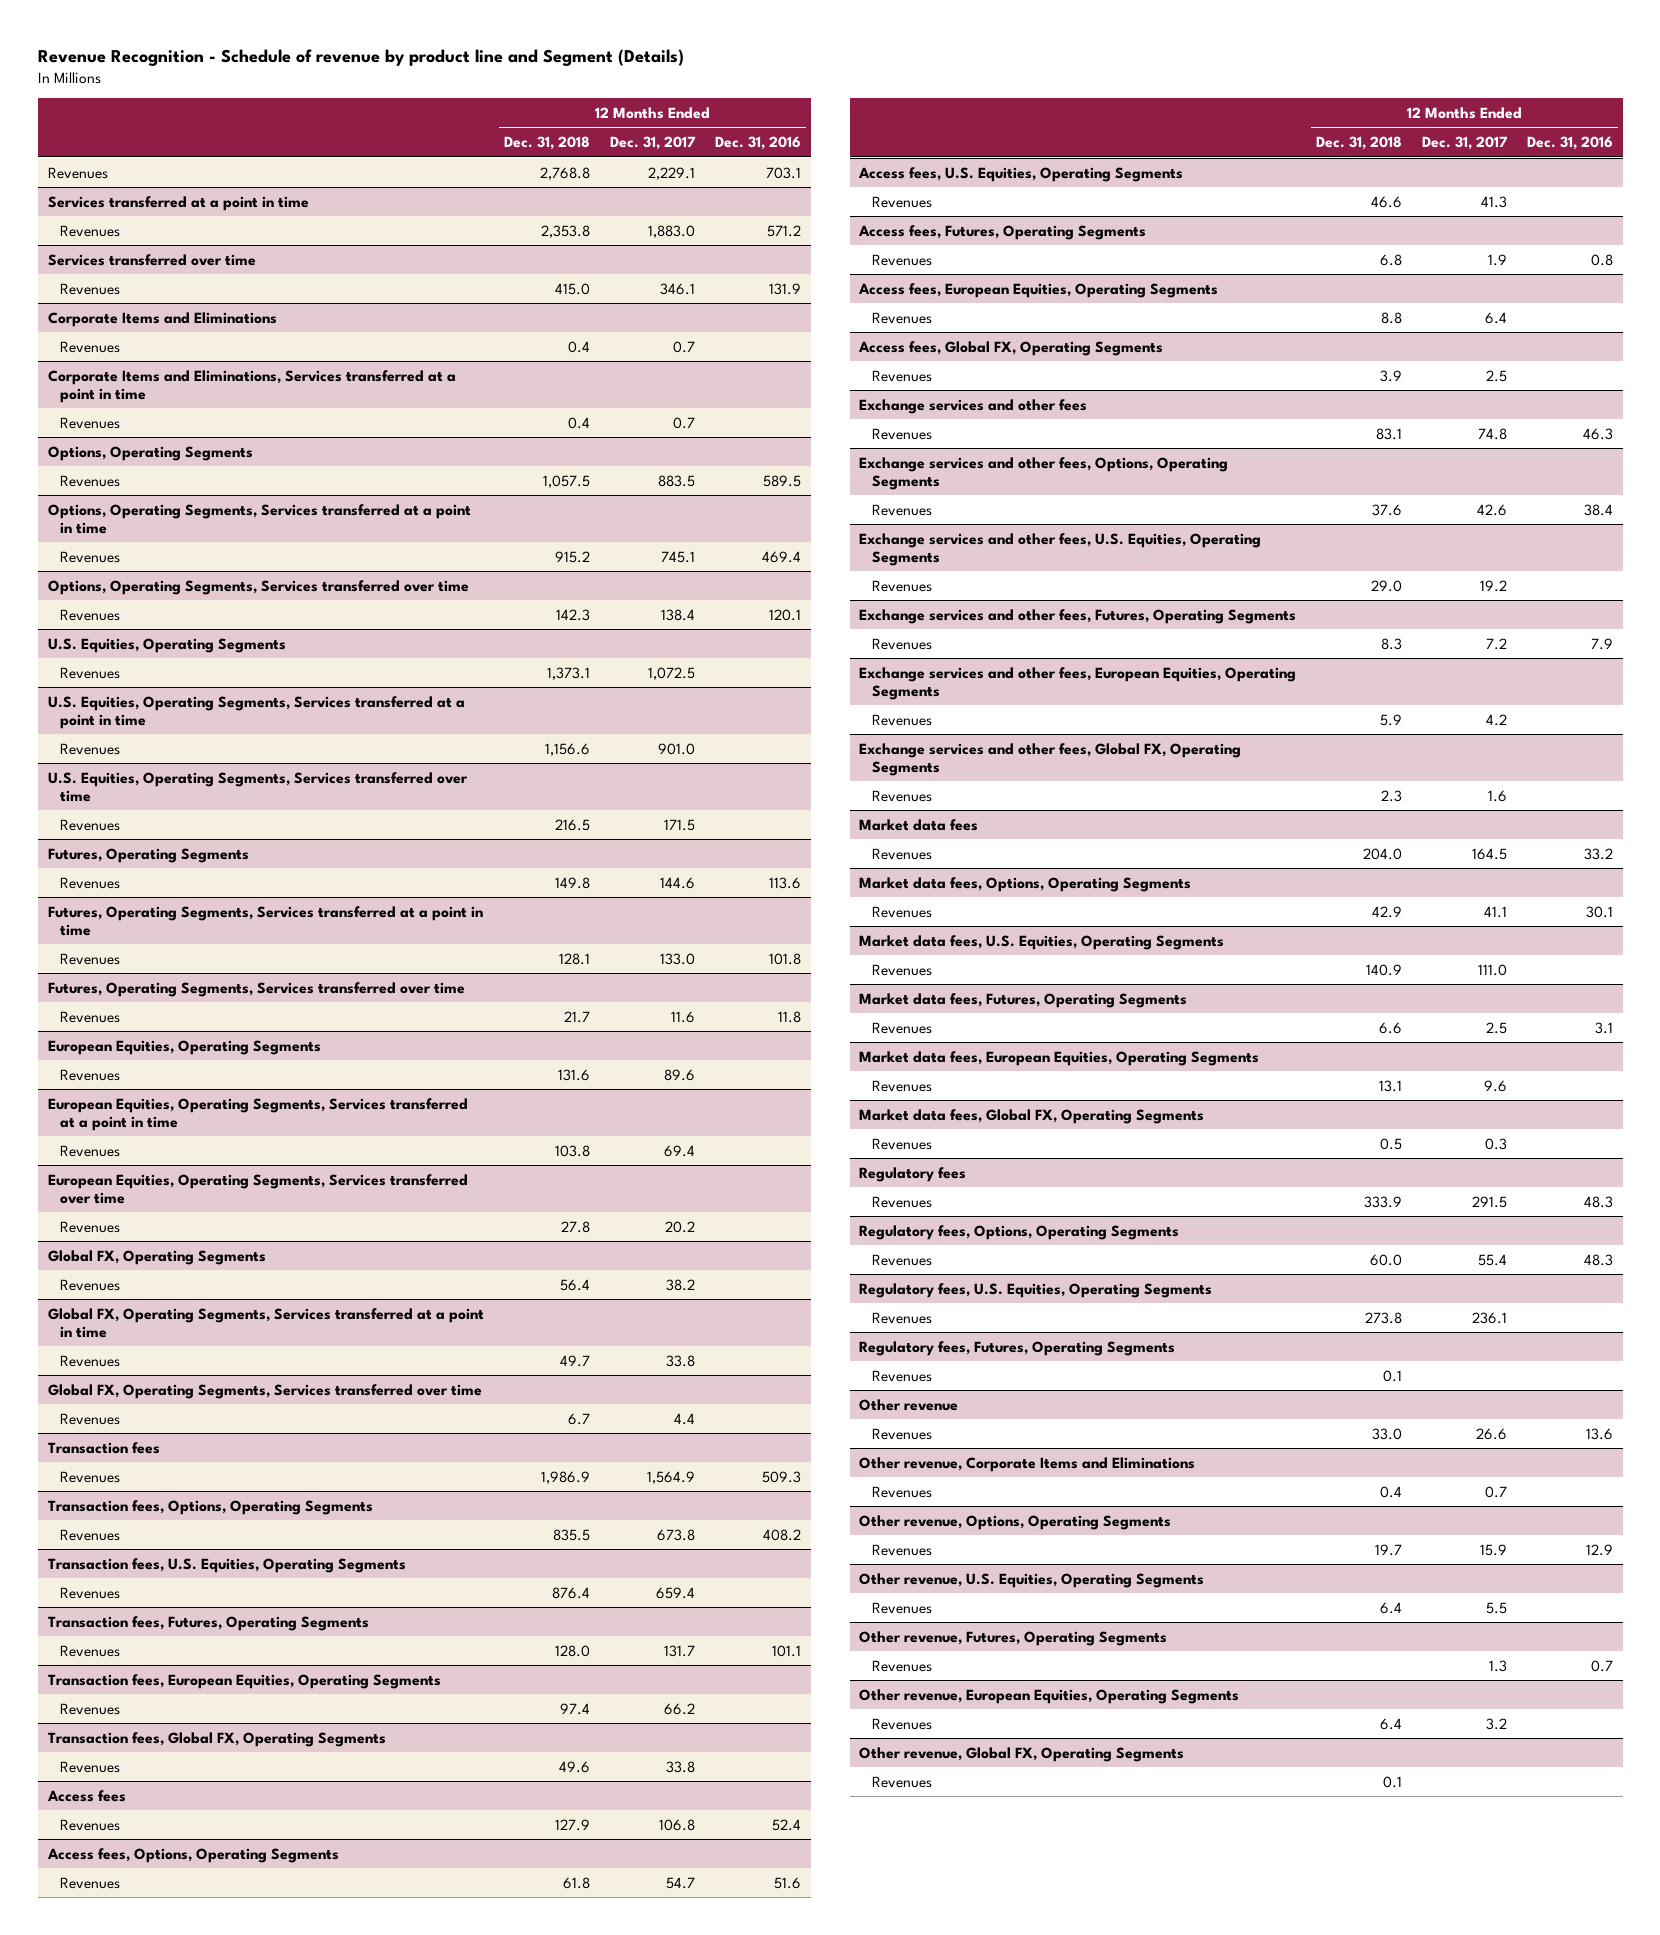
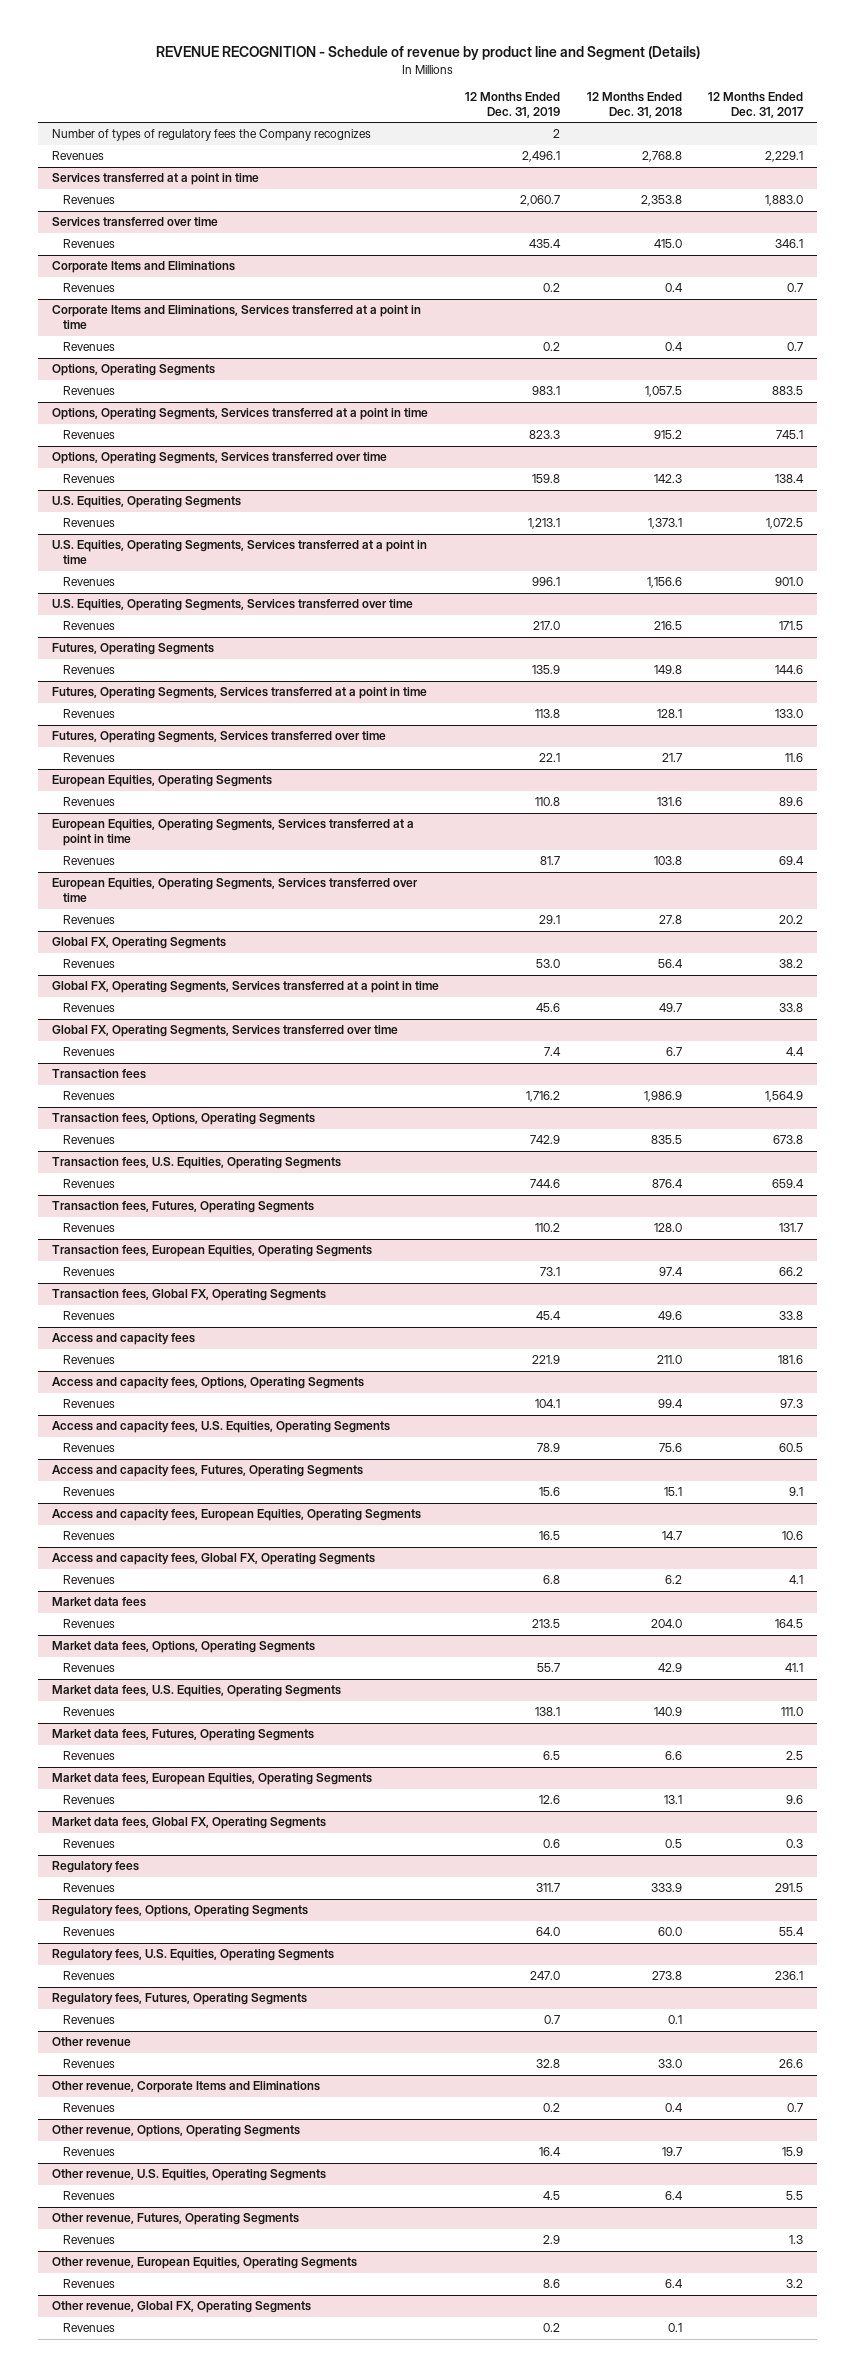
- Revenue Recognition - Schedule of revenue by product line and Segment (Details)
+ REVENUE RECOGNITION - Schedule of revenue by product line and Segment (Details)
- | 12 Months Ended Dec. 31, 2018 | 12 Months Ended Dec. 31, 2017 | 12 Months Ended Dec. 31, 2016
+ | 12 Months Ended Dec. 31, 2019 | 12 Months Ended Dec. 31, 2018 | 12 Months Ended Dec. 31, 2017
+ Number of types of regulatory fees the Company recognizes | 2 | |
- Access fees
- Revenues | 127.9 | 106.8 | 52.4
- Access fees, Options, Operating Segments
- Revenues | 61.8 | 54.7 | 51.6
- Access fees, U.S. Equities, Operating Segments
- Revenues | 46.6 | 41.3 |
- Access fees, Futures, Operating Segments
- Revenues | 6.8 | 1.9 | 0.8
- Access fees, European Equities, Operating Segments
- Revenues | 8.8 | 6.4 |
- Access fees, Global FX, Operating Segments
- Revenues | 3.9 | 2.5 |
- Exchange services and other fees
- Revenues | 83.1 | 74.8 | 46.3
- Exchange services and other fees, Options, Operating Segments
- Revenues | 37.6 | 42.6 | 38.4
- Exchange services and other fees, U.S. Equities, Operating Segments
- Revenues | 29.0 | 19.2 |
- Exchange services and other fees, Futures, Operating Segments
- Revenues | 8.3 | 7.2 | 7.9
- Exchange services and other fees, European Equities, Operating Segments
- Revenues | 5.9 | 4.2 |
- Exchange services and other fees, Global FX, Operating Segments
- Revenues | 2.3 | 1.6 |
+ Access and capacity fees
+ Revenues | 221.9 | 211.0 | 181.6
+ Access and capacity fees, Options, Operating Segments
+ Revenues | 104.1 | 99.4 | 97.3
+ Access and capacity fees, U.S. Equities, Operating Segments
+ Revenues | 78.9 | 75.6 | 60.5
+ Access and capacity fees, Futures, Operating Segments
+ Revenues | 15.6 | 15.1 | 9.1
+ Access and capacity fees, European Equities, Operating Segments
+ Revenues | 16.5 | 14.7 | 10.6
+ Access and capacity fees, Global FX, Operating Segments
+ Revenues | 6.8 | 6.2 | 4.1

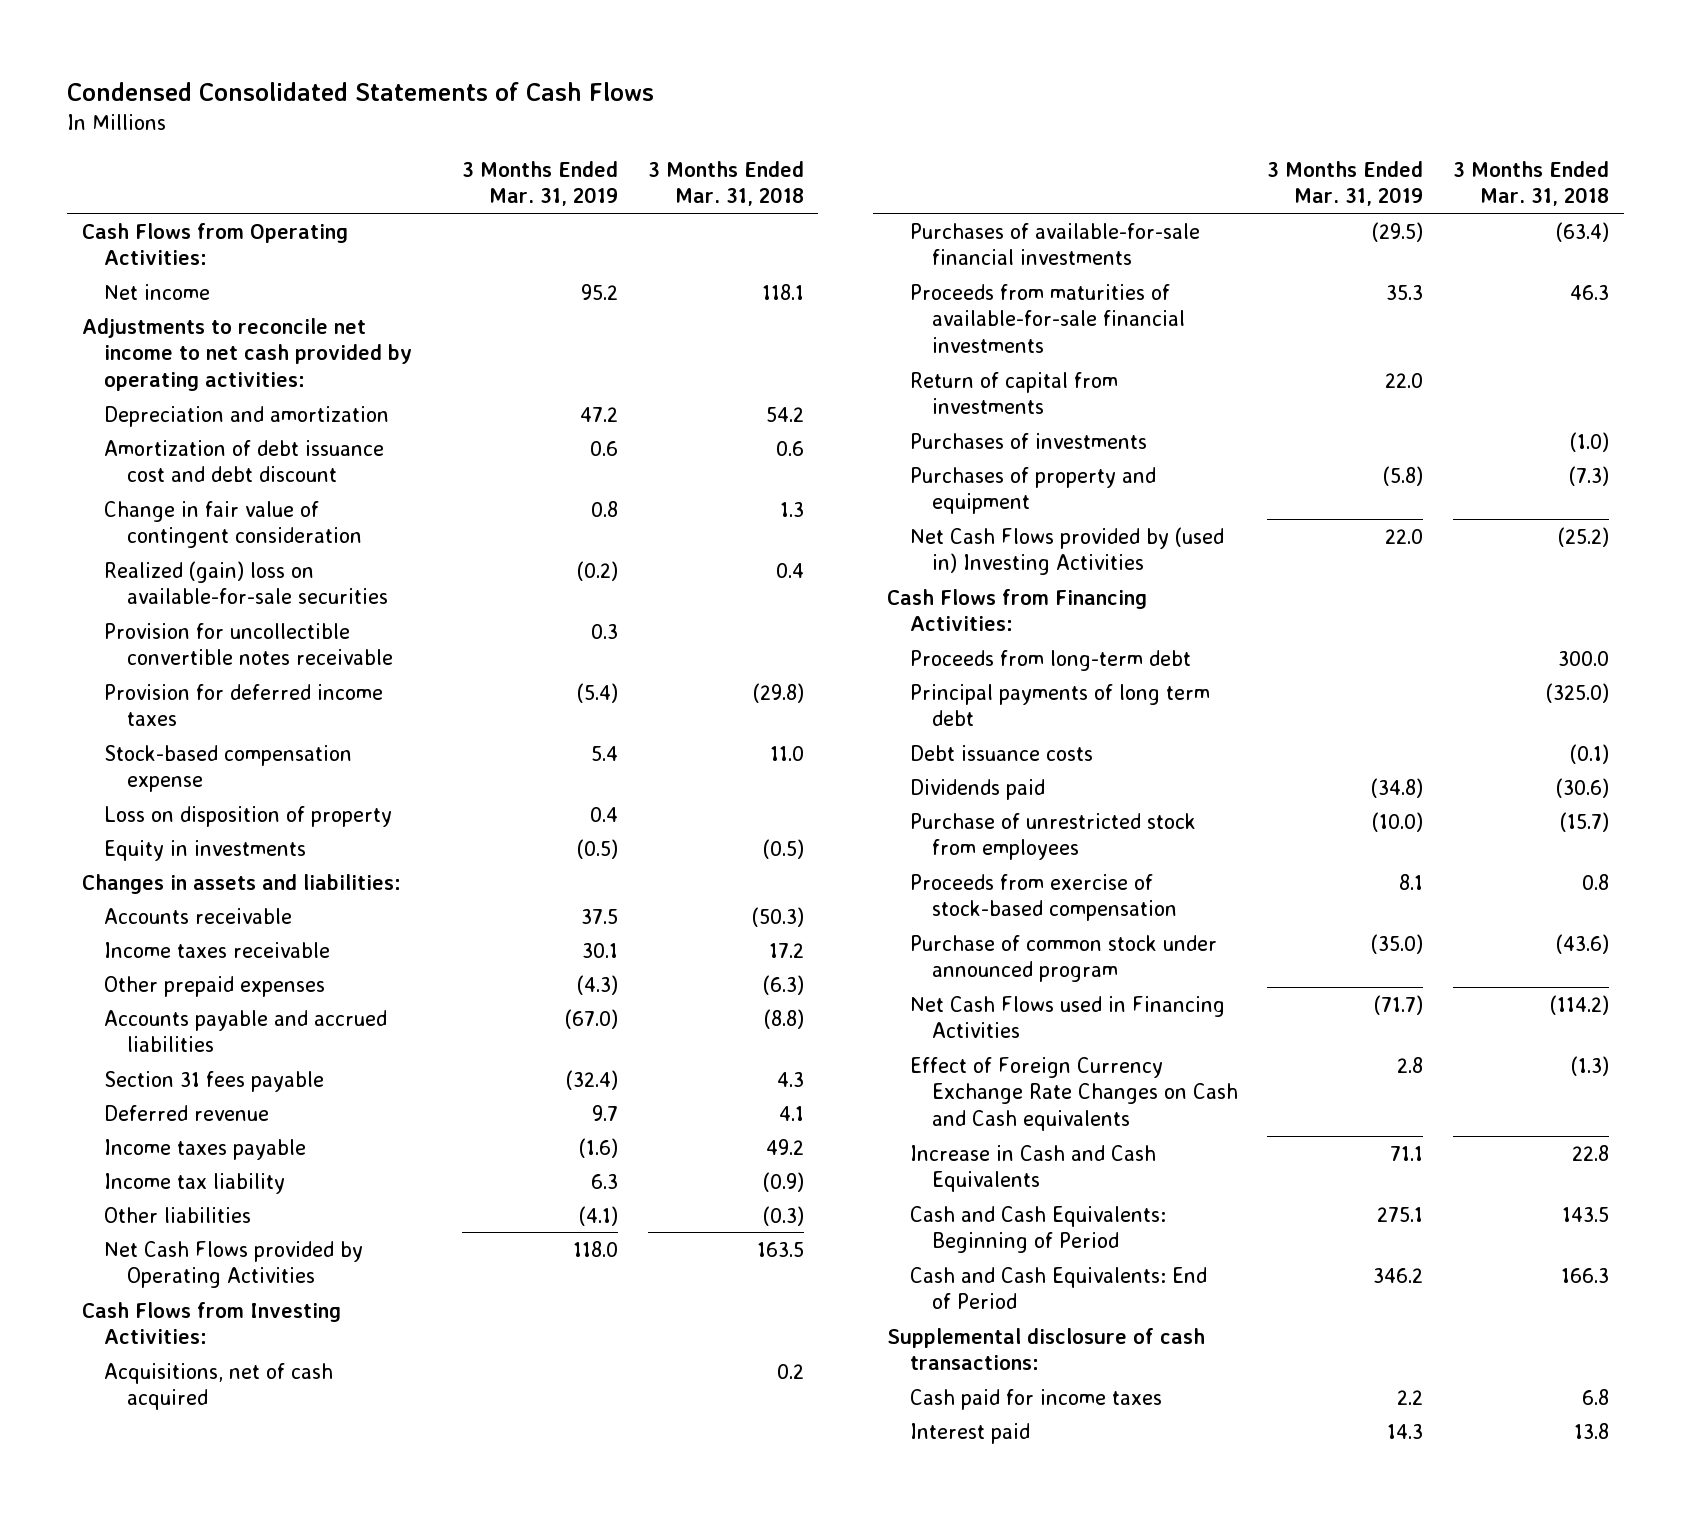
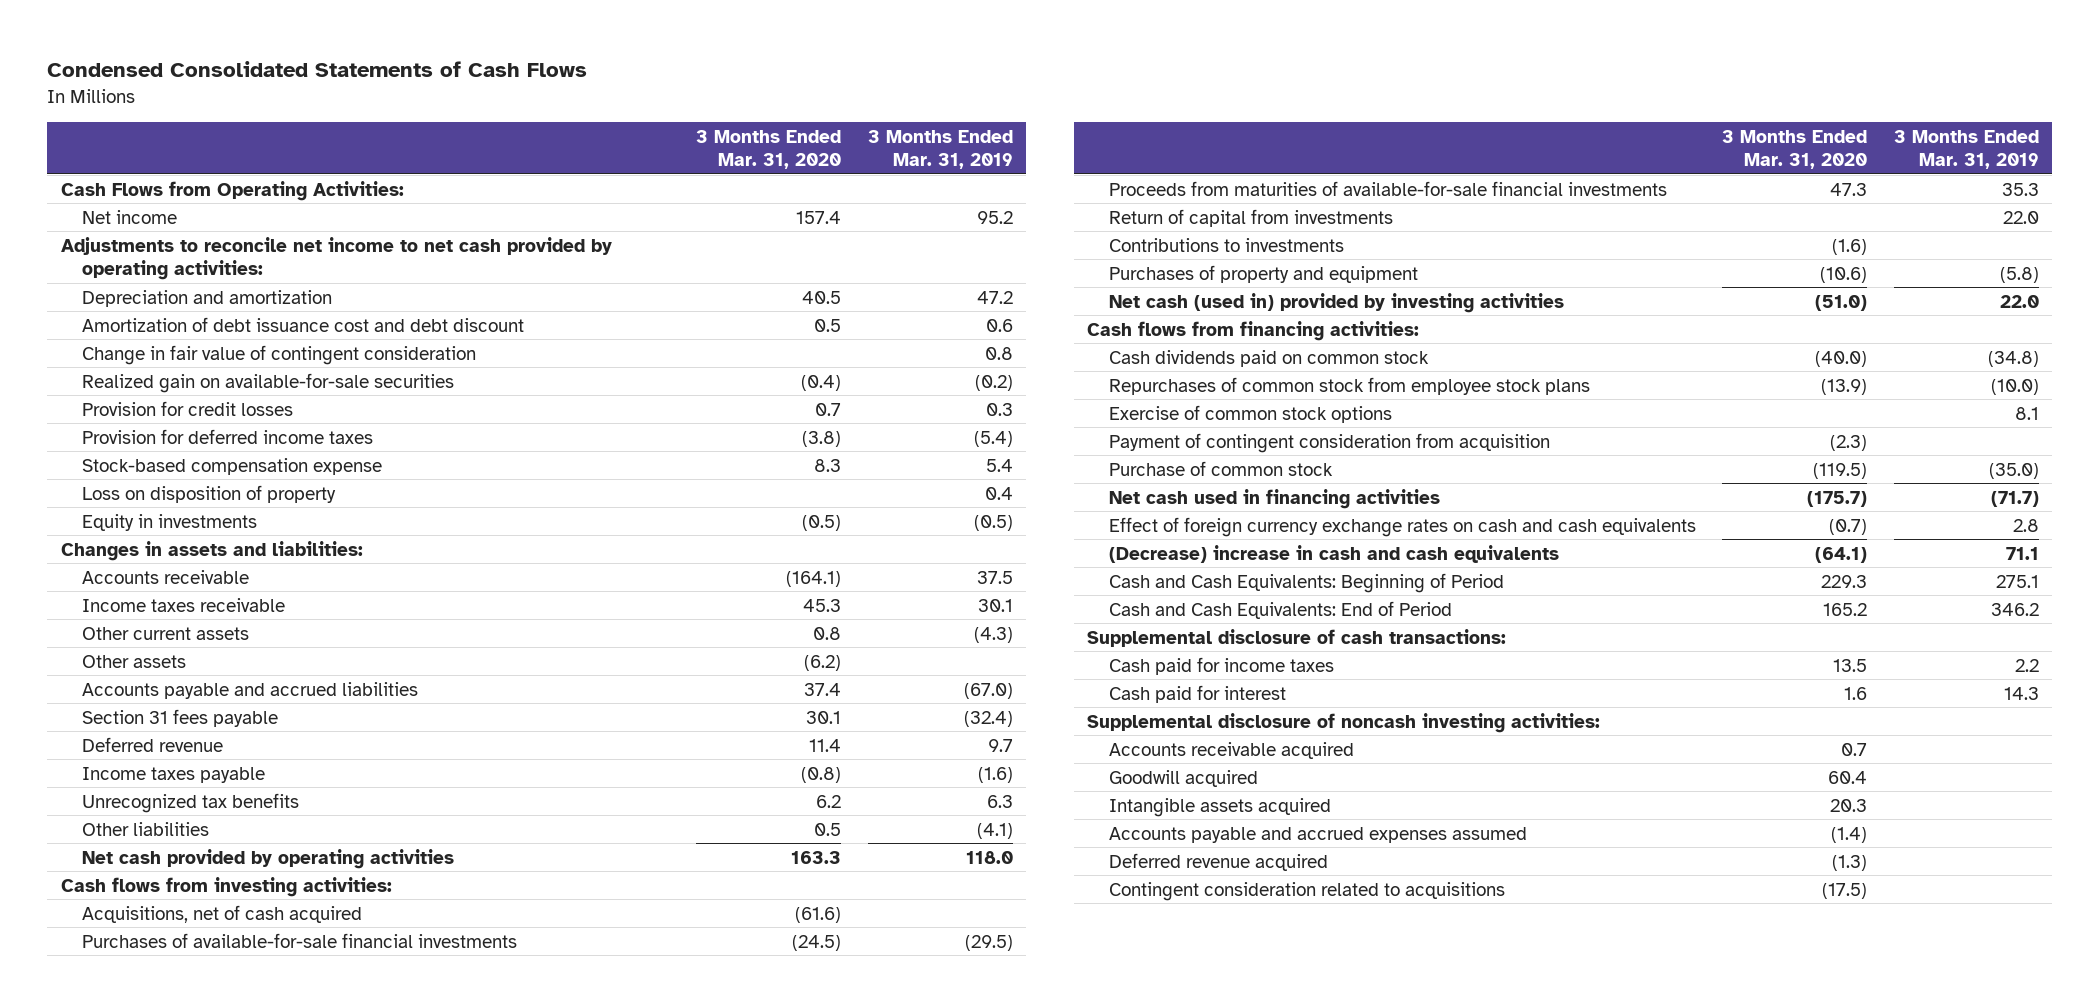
- | 3 Months Ended Mar. 31, 2019 | 3 Months Ended Mar. 31, 2018
+ | 3 Months Ended Mar. 31, 2020 | 3 Months Ended Mar. 31, 2019
- Realized (gain) loss on available-for-sale securities | (0.2) | 0.4
- Provision for uncollectible convertible notes receivable | 0.3 |
+ Realized gain on available-for-sale securities | (0.4) | (0.2)
+ Provision for credit losses | 0.7 | 0.3
- Other prepaid expenses | (4.3) | (6.3)
+ Other current assets | 0.8 | (4.3)
+ Other assets | (6.2) |
- Income tax liability | 6.3 | (0.9)
+ Unrecognized tax benefits | 6.2 | 6.3
- Net Cash Flows provided by Operating Activities | 118.0 | 163.5
- Cash Flows from Investing Activities:
+ Net cash provided by operating activities | 163.3 | 118.0
+ Cash flows from investing activities:
- Purchases of investments | | (1.0)
+ Contributions to investments | (1.6) |
- Net Cash Flows provided by (used in) Investing Activities | 22.0 | (25.2)
- Cash Flows from Financing Activities:
- Proceeds from long-term debt | | 300.0
- Principal payments of long term debt | | (325.0)
- Debt issuance costs | | (0.1)
- Dividends paid | (34.8) | (30.6)
- Purchase of unrestricted stock from employees | (10.0) | (15.7)
- Proceeds from exercise of stock-based compensation | 8.1 | 0.8
- Purchase of common stock under announced program | (35.0) | (43.6)
- Net Cash Flows used in Financing Activities | (71.7) | (114.2)
- Effect of Foreign Currency Exchange Rate Changes on Cash and Cash equivalents | 2.8 | (1.3)
- Increase in Cash and Cash Equivalents | 71.1 | 22.8
+ Net cash (used in) provided by investing activities | (51.0) | 22.0
+ Cash flows from financing activities:
+ Cash dividends paid on common stock | (40.0) | (34.8)
+ Repurchases of common stock from employee stock plans | (13.9) | (10.0)
+ Exercise of common stock options | | 8.1
+ Payment of contingent consideration from acquisition | (2.3) |
+ Purchase of common stock | (119.5) | (35.0)
+ Net cash used in financing activities | (175.7) | (71.7)
+ Effect of foreign currency exchange rates on cash and cash equivalents | (0.7) | 2.8
+ (Decrease) increase in cash and cash equivalents | (64.1) | 71.1
- Interest paid | 14.3 | 13.8
+ Cash paid for interest | 1.6 | 14.3
+ Supplemental disclosure of noncash investing activities:
+ Accounts receivable acquired | 0.7 |
+ Goodwill acquired | 60.4 |
+ Intangible assets acquired | 20.3 |
+ Accounts payable and accrued expenses assumed | (1.4) |
+ Deferred revenue acquired | (1.3) |
+ Contingent consideration related to acquisitions | (17.5) |

